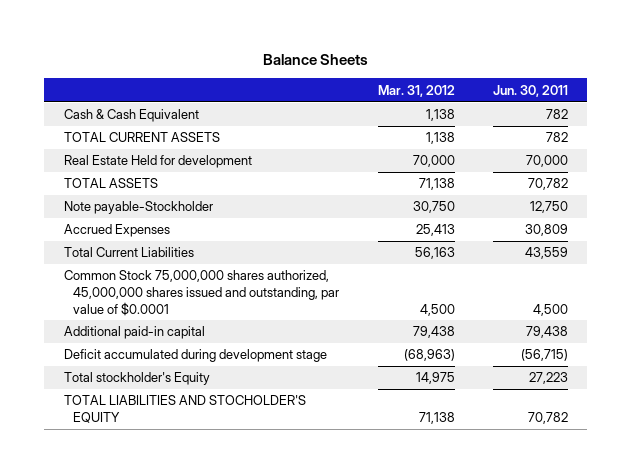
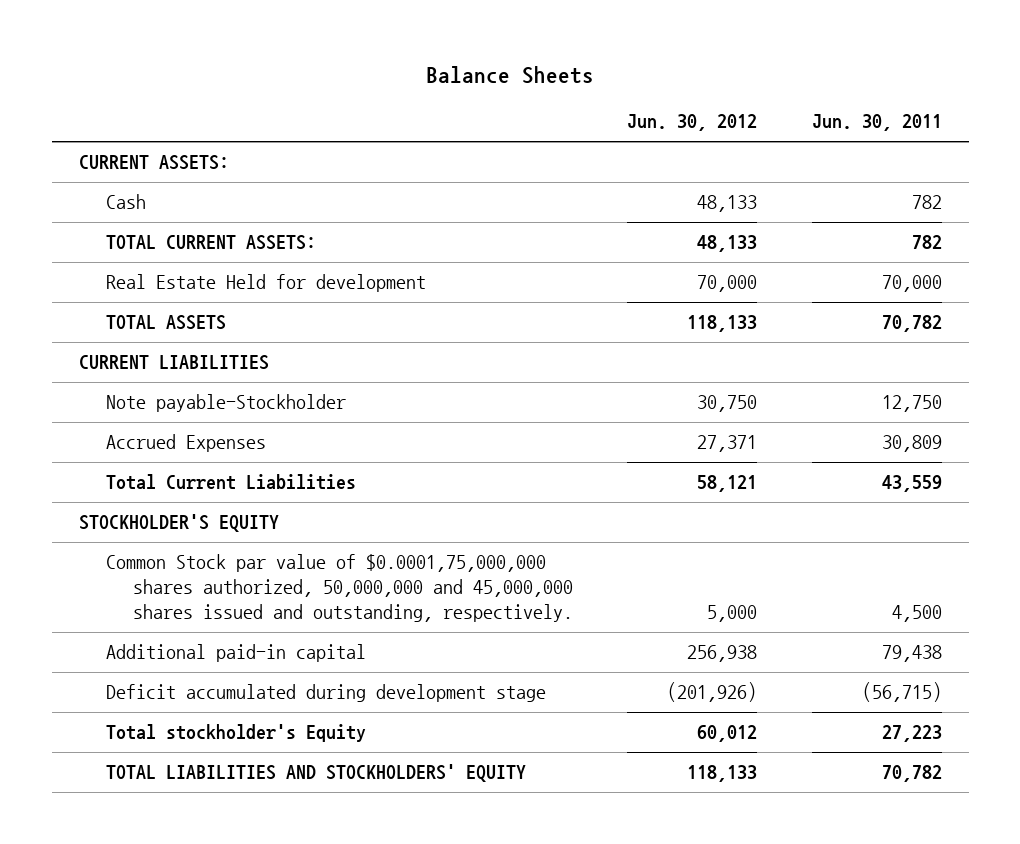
- | Mar. 31, 2012 | Jun. 30, 2011
+ | Jun. 30, 2012 | Jun. 30, 2011
- Cash & Cash Equivalent | 1,138 | 782
- TOTAL CURRENT ASSETS | 1,138 | 782
+ CURRENT ASSETS:
+ Cash | 48,133 | 782
+ TOTAL CURRENT ASSETS: | 48,133 | 782
+ CURRENT LIABILITIES
- Common Stock 75,000,000 shares authorized, 45,000,000 shares issued and outstanding, par value of $0.0001 | 4,500 | 4,500
+ STOCKHOLDER'S EQUITY
+ Common Stock par value of $0.0001,75,000,000 shares authorized, 50,000,000 and 45,000,000 shares issued and outstanding, respectively. | 5,000 | 4,500
- TOTAL LIABILITIES AND STOCHOLDER'S EQUITY | 71,138 | 70,782
+ TOTAL LIABILITIES AND STOCKHOLDERS' EQUITY | 118,133 | 70,782

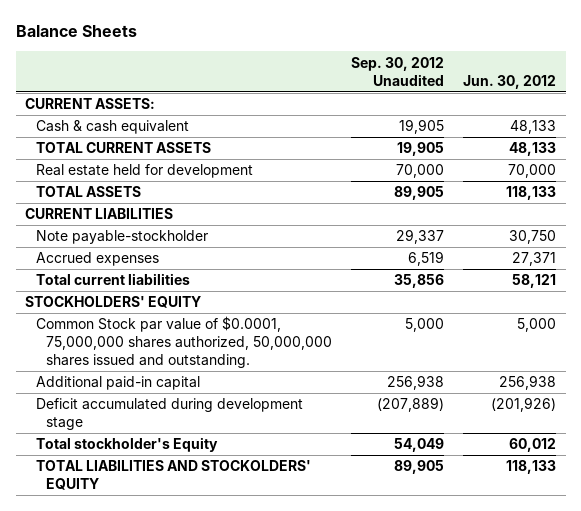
- | Jun. 30, 2012 | Jun. 30, 2011
+ | Sep. 30, 2012 Unaudited | Jun. 30, 2012
- Cash | 48,133 | 782
- TOTAL CURRENT ASSETS: | 48,133 | 782
- Real Estate Held for development | 70,000 | 70,000
+ Cash & cash equivalent | 19,905 | 48,133
+ TOTAL CURRENT ASSETS | 19,905 | 48,133
+ Real estate held for development | 70,000 | 70,000
- Note payable-Stockholder | 30,750 | 12,750
- Accrued Expenses | 27,371 | 30,809
- Total Current Liabilities | 58,121 | 43,559
- STOCKHOLDER'S EQUITY
- Common Stock par value of $0.0001,75,000,000 shares authorized, 50,000,000 and 45,000,000 shares issued and outstanding, respectively. | 5,000 | 4,500
+ Note payable-stockholder | 29,337 | 30,750
+ Accrued expenses | 6,519 | 27,371
+ Total current liabilities | 35,856 | 58,121
+ STOCKHOLDERS' EQUITY
+ Common Stock par value of $0.0001, 75,000,000 shares authorized, 50,000,000 shares issued and outstanding. | 5,000 | 5,000
- TOTAL LIABILITIES AND STOCKHOLDERS' EQUITY | 118,133 | 70,782
+ TOTAL LIABILITIES AND STOCKOLDERS' EQUITY | 89,905 | 118,133

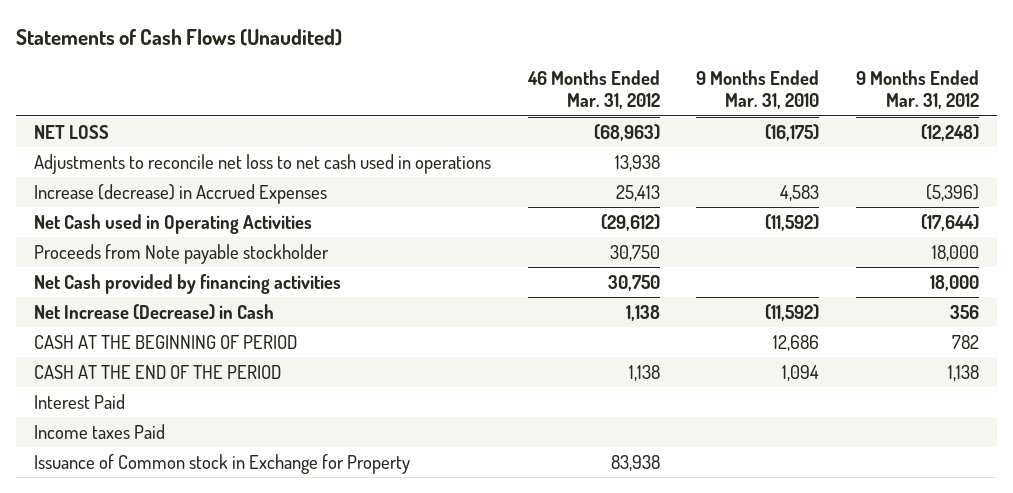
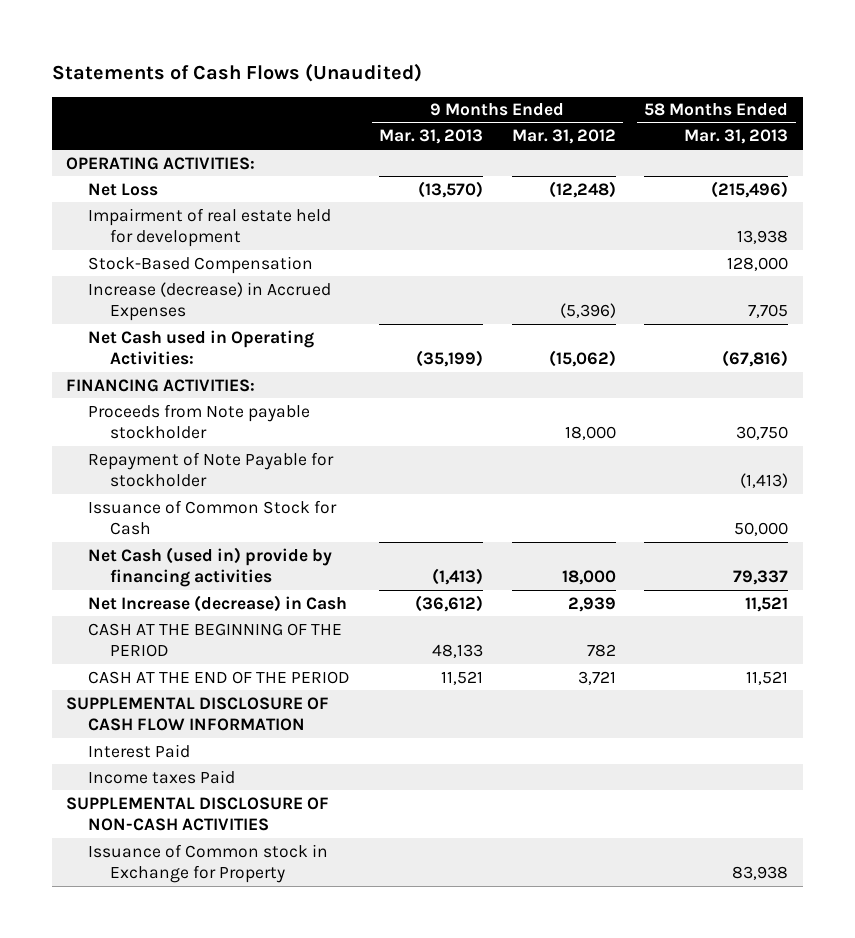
- | 46 Months Ended Mar. 31, 2012 | 9 Months Ended Mar. 31, 2010 | 9 Months Ended Mar. 31, 2012
+ | 9 Months Ended Mar. 31, 2013 | 9 Months Ended Mar. 31, 2012 | 58 Months Ended Mar. 31, 2013
- NET LOSS | (68,963) | (16,175) | (12,248)
- Adjustments to reconcile net loss to net cash used in operations | 13,938 | |
+ OPERATING ACTIVITIES:
+ Net Loss | (13,570) | (12,248) | (215,496)
+ Impairment of real estate held for development | | | 13,938
+ Stock-Based Compensation | | | 128,000
- Net Cash used in Operating Activities | (29,612) | (11,592) | (17,644)
+ Net Cash used in Operating Activities: | (35,199) | (15,062) | (67,816)
+ FINANCING ACTIVITIES:
- Net Cash provided by financing activities | 30,750 | | 18,000
- Net Increase (Decrease) in Cash | 1,138 | (11,592) | 356
- CASH AT THE BEGINNING OF PERIOD | | 12,686 | 782
- CASH AT THE END OF THE PERIOD | 1,138 | 1,094 | 1,138
+ Repayment of Note Payable for stockholder | | | (1,413)
+ Issuance of Common Stock for Cash | | | 50,000
+ Net Cash (used in) provide by financing activities | (1,413) | 18,000 | 79,337
+ Net Increase (decrease) in Cash | (36,612) | 2,939 | 11,521
+ CASH AT THE BEGINNING OF THE PERIOD | 48,133 | 782 |
+ CASH AT THE END OF THE PERIOD | 11,521 | 3,721 | 11,521
+ SUPPLEMENTAL DISCLOSURE OF CASH FLOW INFORMATION
+ SUPPLEMENTAL DISCLOSURE OF NON-CASH ACTIVITIES

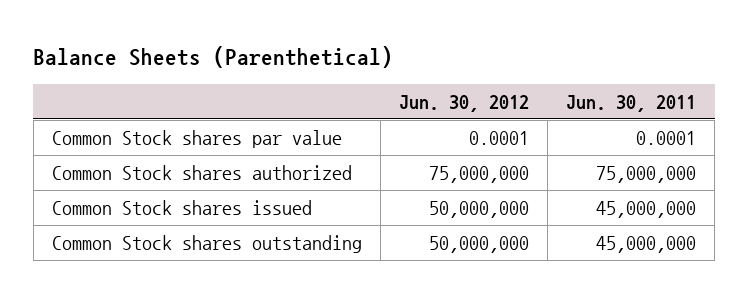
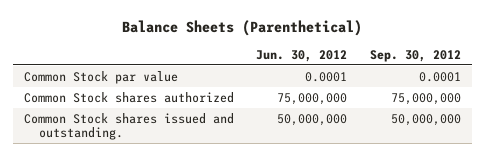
- | Jun. 30, 2012 | Jun. 30, 2011
+ | Jun. 30, 2012 | Sep. 30, 2012
- Common Stock shares par value | 0.0001 | 0.0001
+ Common Stock par value | 0.0001 | 0.0001
- Common Stock shares issued | 50,000,000 | 45,000,000
- Common Stock shares outstanding | 50,000,000 | 45,000,000
+ Common Stock shares issued and outstanding. | 50,000,000 | 50,000,000

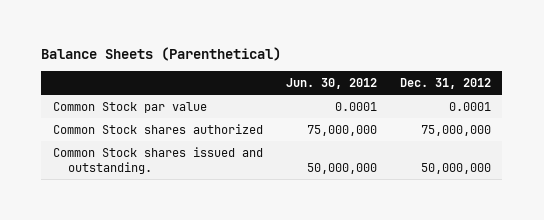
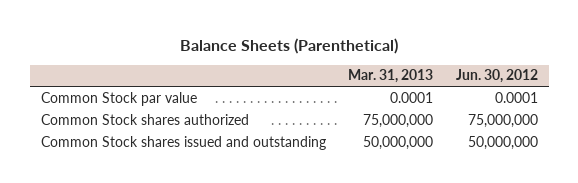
- | Jun. 30, 2012 | Dec. 31, 2012
+ | Mar. 31, 2013 | Jun. 30, 2012
- Common Stock shares issued and outstanding. | 50,000,000 | 50,000,000
+ Common Stock shares issued and outstanding | 50,000,000 | 50,000,000

